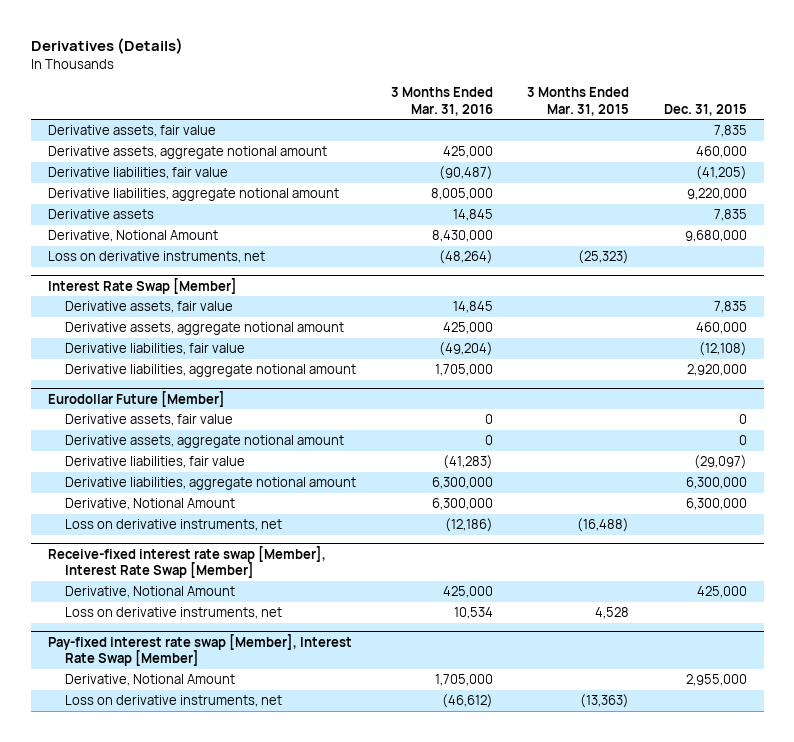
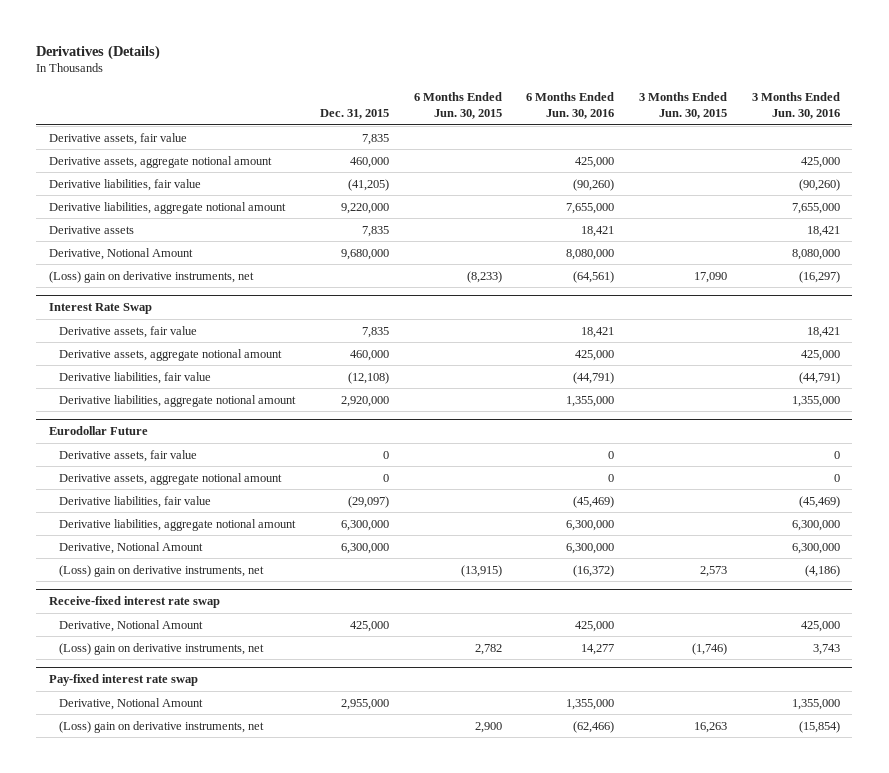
- | 3 Months Ended Mar. 31, 2016 | 3 Months Ended Mar. 31, 2015 | Dec. 31, 2015
+ | Dec. 31, 2015 | 6 Months Ended Jun. 30, 2015 | 6 Months Ended Jun. 30, 2016 | 3 Months Ended Jun. 30, 2015 | 3 Months Ended Jun. 30, 2016
- Loss on derivative instruments, net | (48,264) | (25,323) |
- Interest Rate Swap [Member]
+ (Loss) gain on derivative instruments, net | | (8,233) | (64,561) | 17,090 | (16,297)
+ Interest Rate Swap
- Eurodollar Future [Member]
+ Eurodollar Future
- Loss on derivative instruments, net | (12,186) | (16,488) |
- Receive-fixed interest rate swap [Member], Interest Rate Swap [Member]
+ (Loss) gain on derivative instruments, net | | (13,915) | (16,372) | 2,573 | (4,186)
+ Receive-fixed interest rate swap
- Loss on derivative instruments, net | 10,534 | 4,528 |
- Pay-fixed interest rate swap [Member], Interest Rate Swap [Member]
+ (Loss) gain on derivative instruments, net | | 2,782 | 14,277 | (1,746) | 3,743
+ Pay-fixed interest rate swap
- Loss on derivative instruments, net | (46,612) | (13,363) |
+ (Loss) gain on derivative instruments, net | | 2,900 | (62,466) | 16,263 | (15,854)

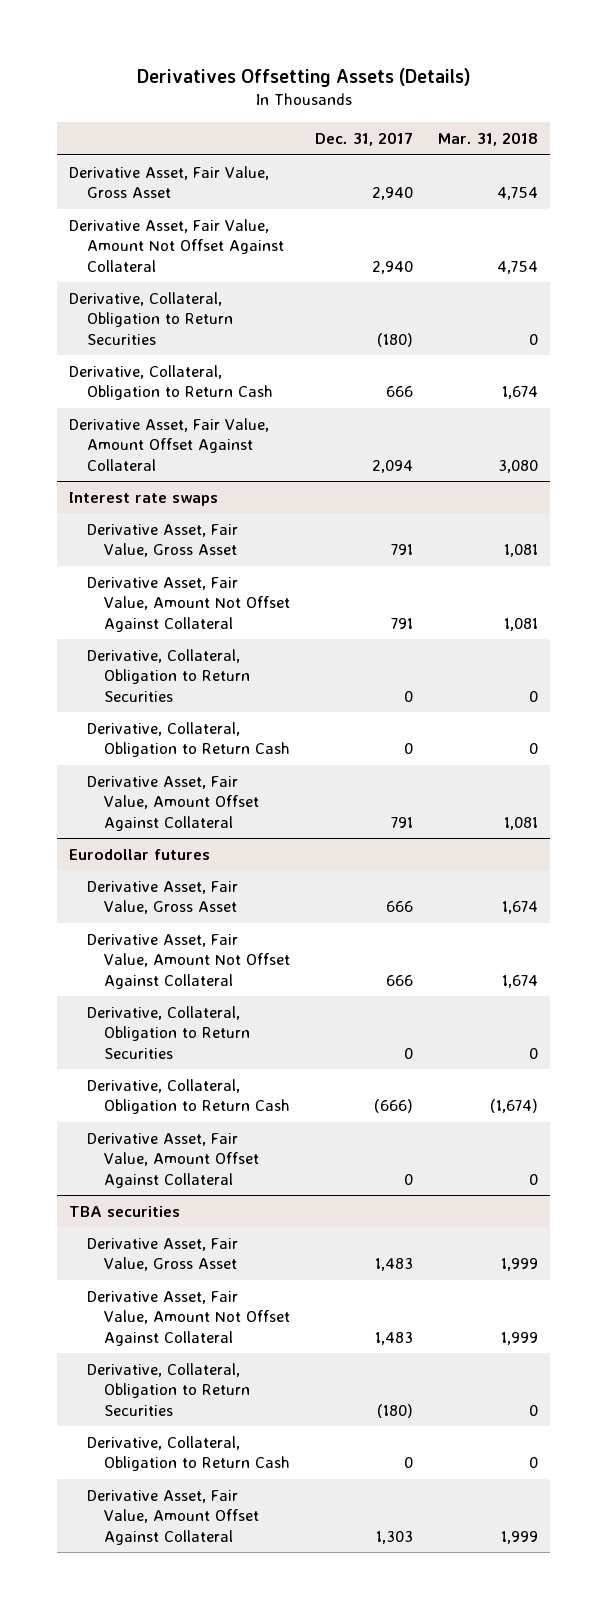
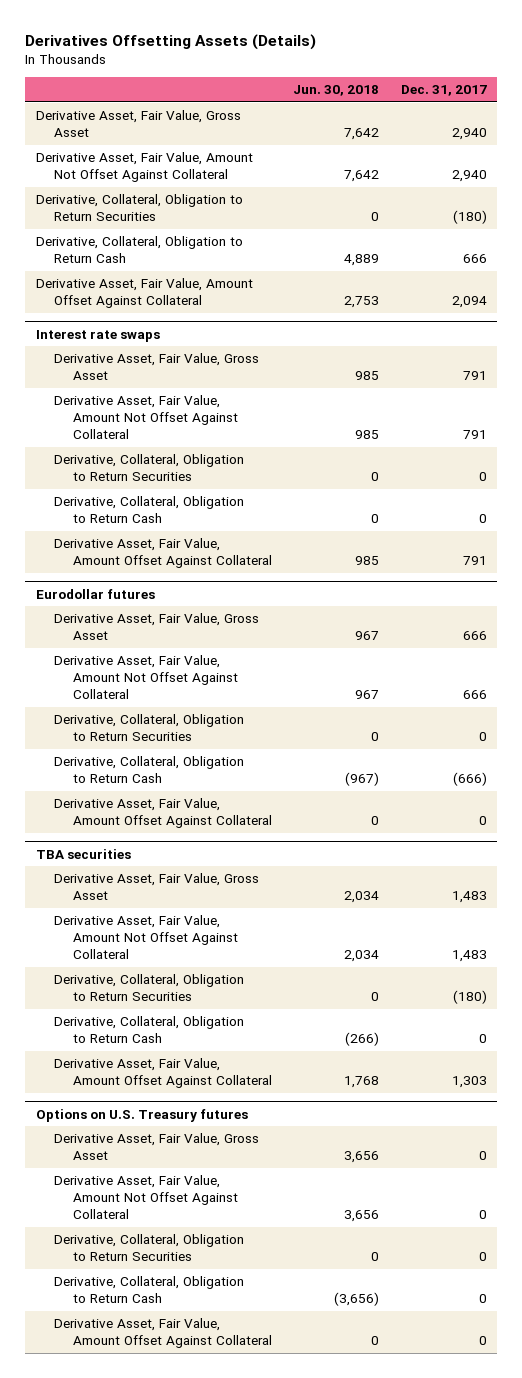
- | Dec. 31, 2017 | Mar. 31, 2018
+ | Jun. 30, 2018 | Dec. 31, 2017
+ Options on U.S. Treasury futures
+ Derivative Asset, Fair Value, Gross Asset | 3,656 | 0
+ Derivative Asset, Fair Value, Amount Not Offset Against Collateral | 3,656 | 0
+ Derivative, Collateral, Obligation to Return Securities | 0 | 0
+ Derivative, Collateral, Obligation to Return Cash | (3,656) | 0
+ Derivative Asset, Fair Value, Amount Offset Against Collateral | 0 | 0

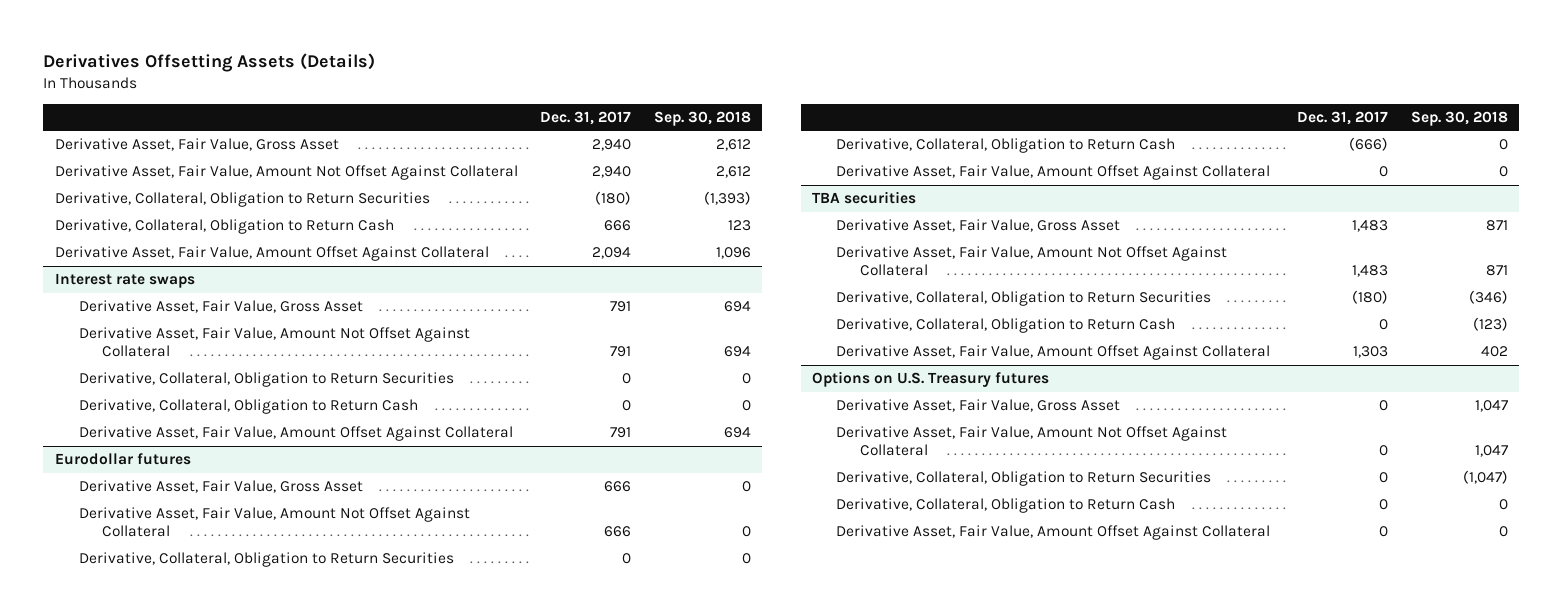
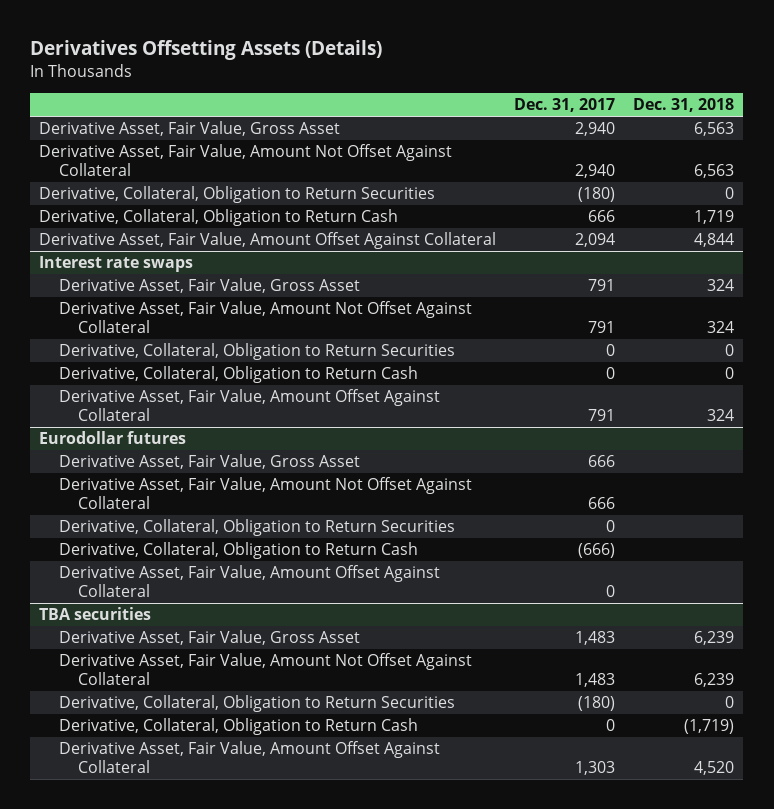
- | Dec. 31, 2017 | Sep. 30, 2018
+ | Dec. 31, 2017 | Dec. 31, 2018
- Options on U.S. Treasury futures
- Derivative Asset, Fair Value, Gross Asset | 0 | 1,047
- Derivative Asset, Fair Value, Amount Not Offset Against Collateral | 0 | 1,047
- Derivative, Collateral, Obligation to Return Securities | 0 | (1,047)
- Derivative, Collateral, Obligation to Return Cash | 0 | 0
- Derivative Asset, Fair Value, Amount Offset Against Collateral | 0 | 0

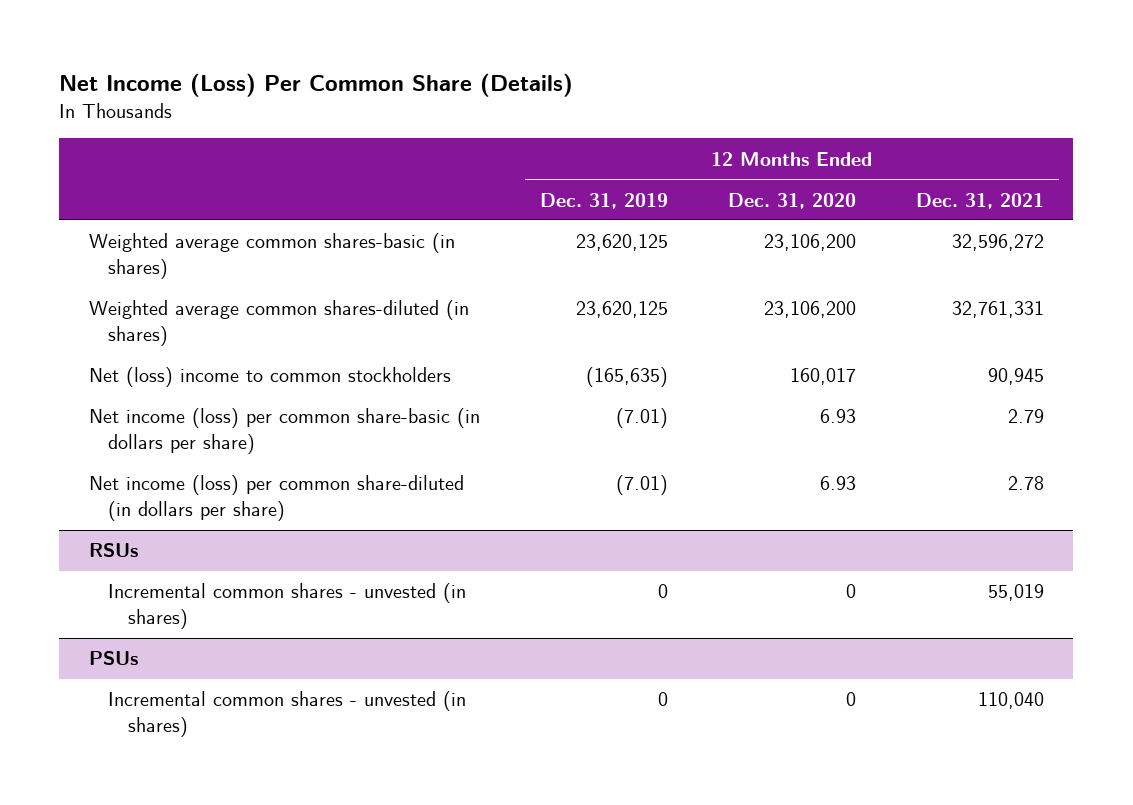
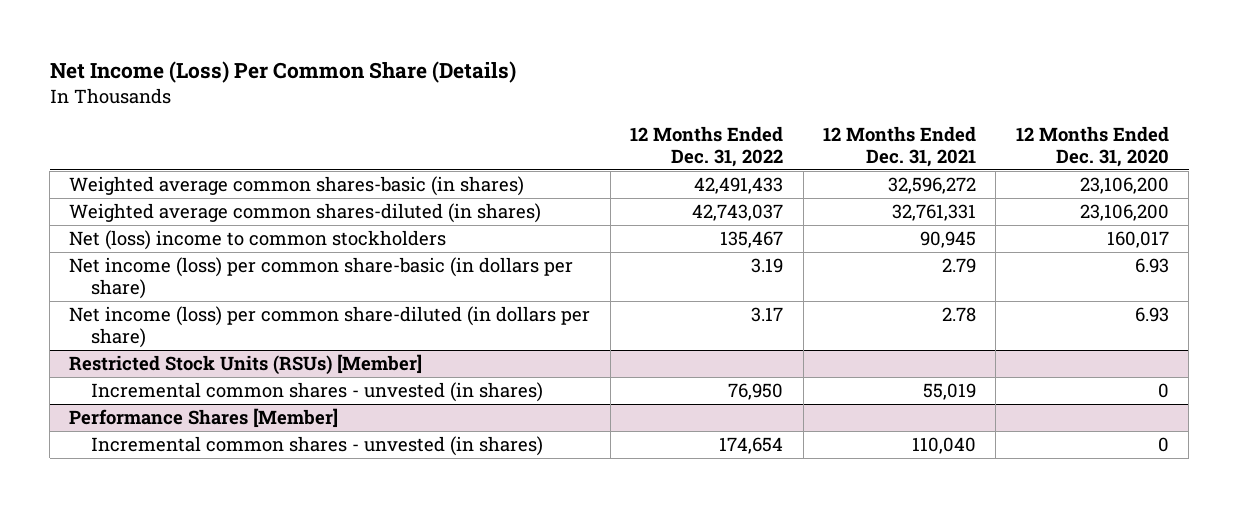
- | 12 Months Ended Dec. 31, 2019 | 12 Months Ended Dec. 31, 2020 | 12 Months Ended Dec. 31, 2021
+ | 12 Months Ended Dec. 31, 2022 | 12 Months Ended Dec. 31, 2021 | 12 Months Ended Dec. 31, 2020
- RSUs
+ Restricted Stock Units (RSUs) [Member]
- PSUs
+ Performance Shares [Member]

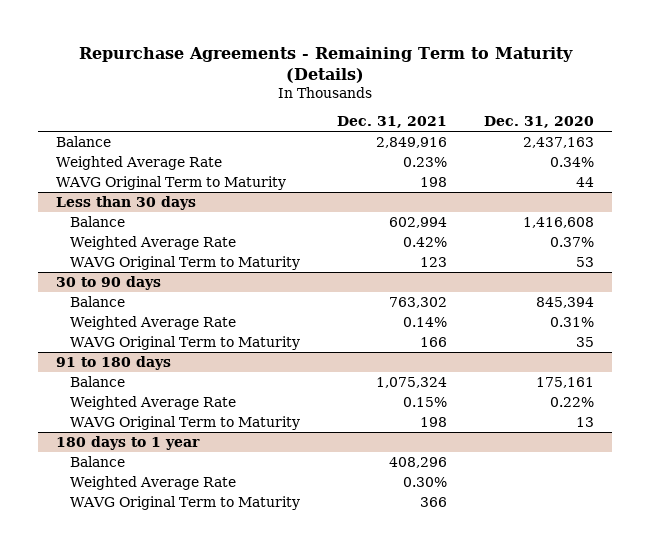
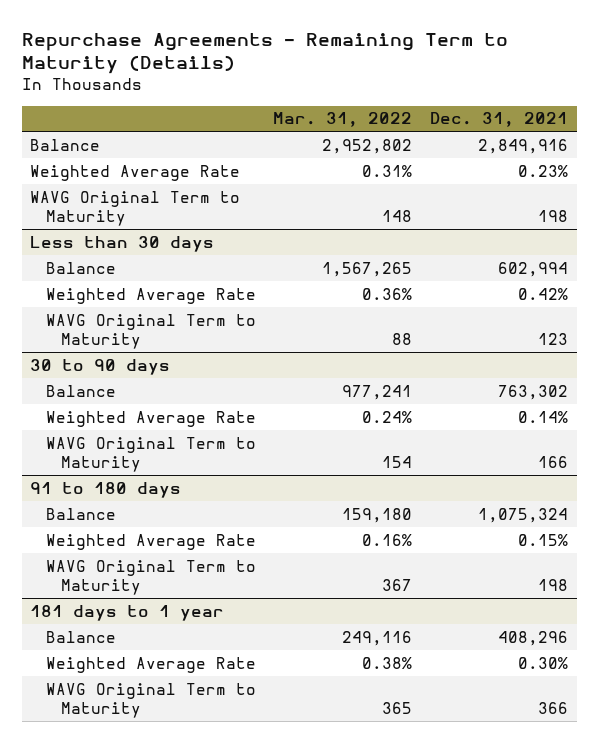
- | Dec. 31, 2021 | Dec. 31, 2020
+ | Mar. 31, 2022 | Dec. 31, 2021
- 180 days to 1 year
+ 181 days to 1 year

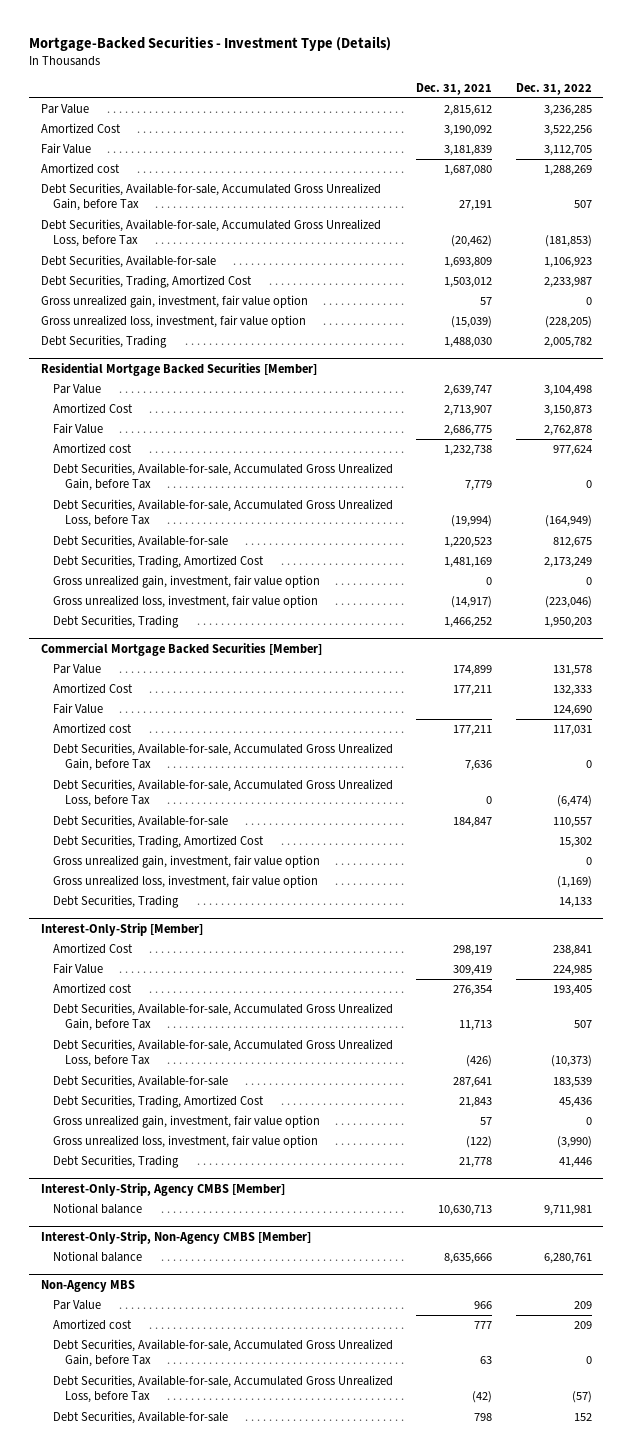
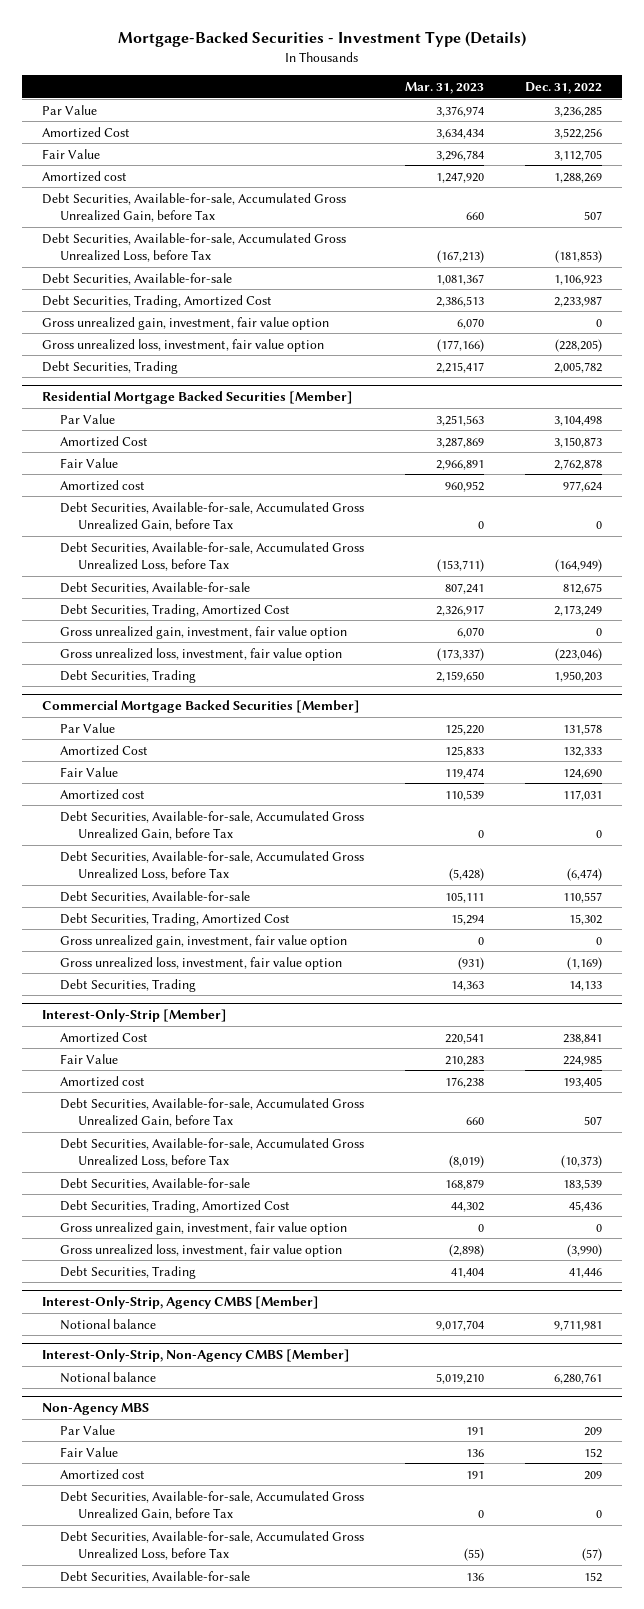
- | Dec. 31, 2021 | Dec. 31, 2022
+ | Mar. 31, 2023 | Dec. 31, 2022
@ Non-Agency MBS
+ Fair Value | 136 | 152

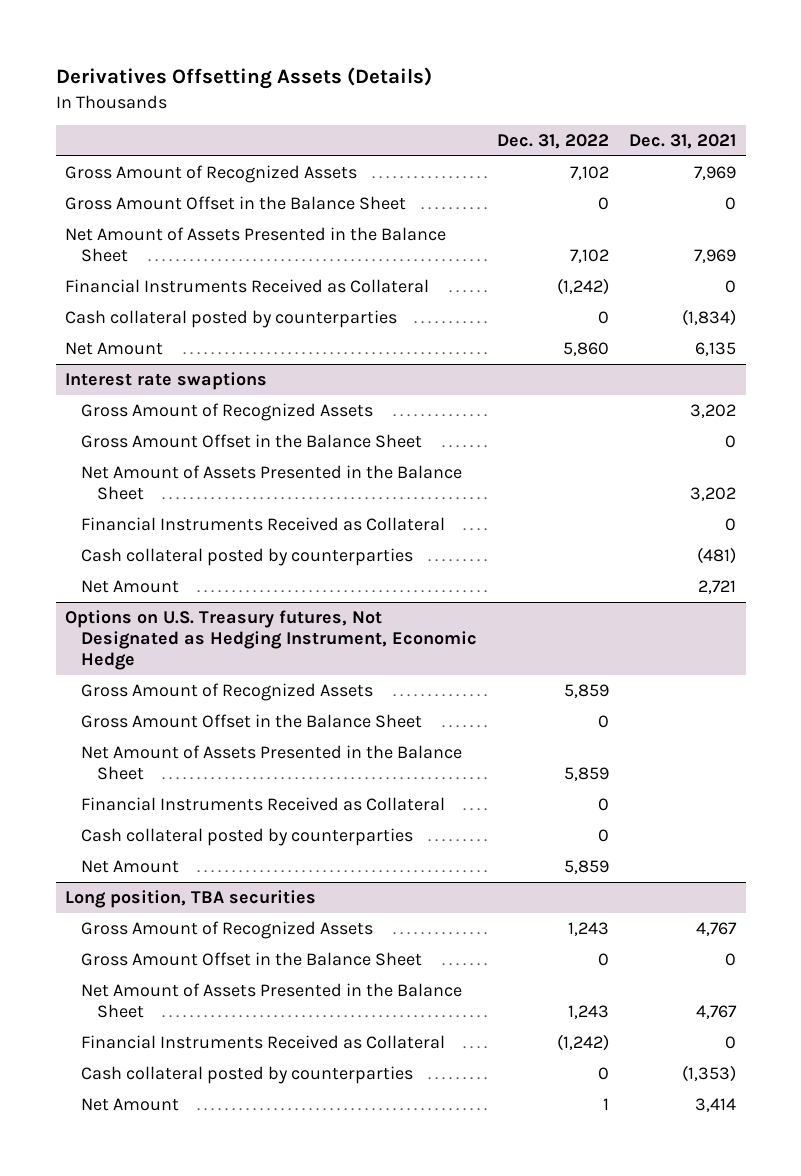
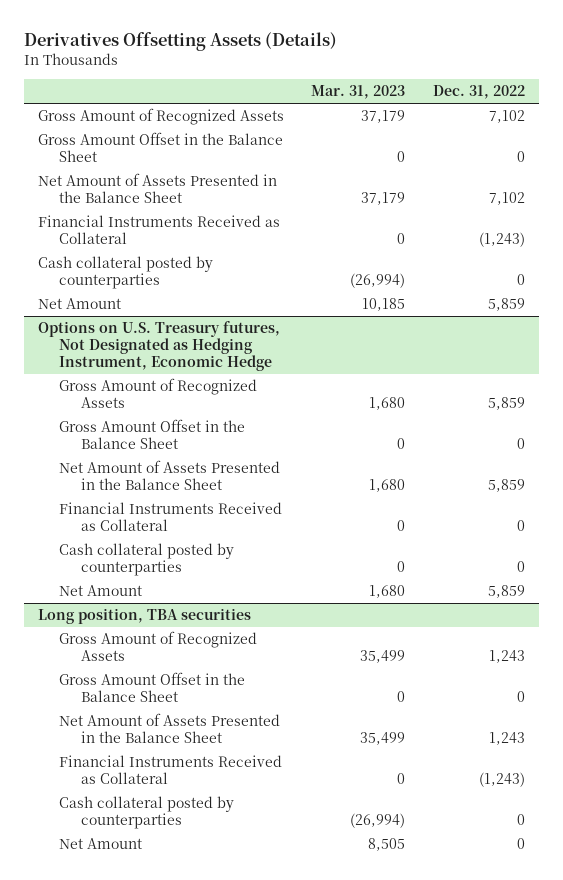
- | Dec. 31, 2022 | Dec. 31, 2021
+ | Mar. 31, 2023 | Dec. 31, 2022
- Financial Instruments Received as Collateral | (1,242) | 0
+ Financial Instruments Received as Collateral | 0 | (1,243)
- Net Amount | 5,860 | 6,135
- Interest rate swaptions
- Gross Amount of Recognized Assets | | 3,202
- Gross Amount Offset in the Balance Sheet | | 0
- Net Amount of Assets Presented in the Balance Sheet | | 3,202
- Financial Instruments Received as Collateral | | 0
- Cash collateral posted by counterparties | | (481)
- Net Amount | | 2,721
+ Net Amount | 10,185 | 5,859
@ Long position, TBA securities
- Financial Instruments Received as Collateral | (1,242) | 0
+ Financial Instruments Received as Collateral | 0 | (1,243)
- Net Amount | 1 | 3,414
+ Net Amount | 8,505 | 0

